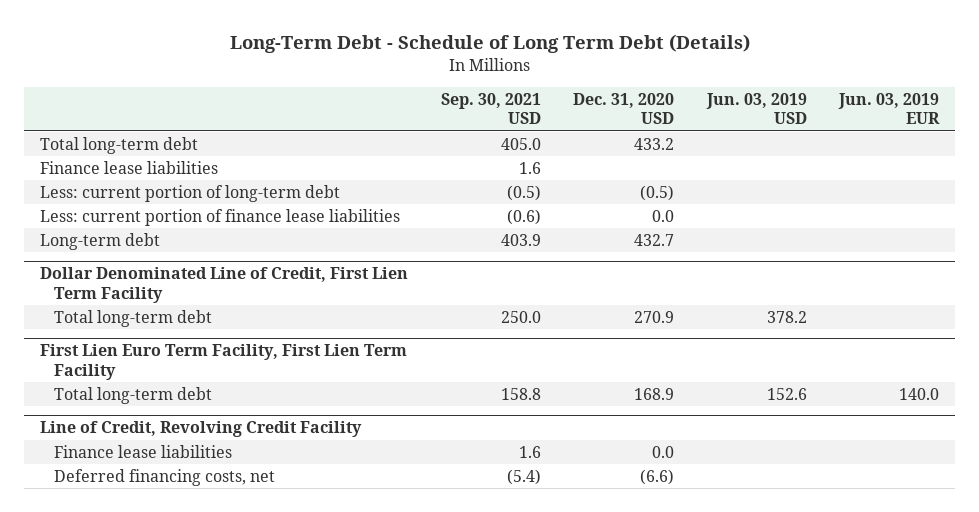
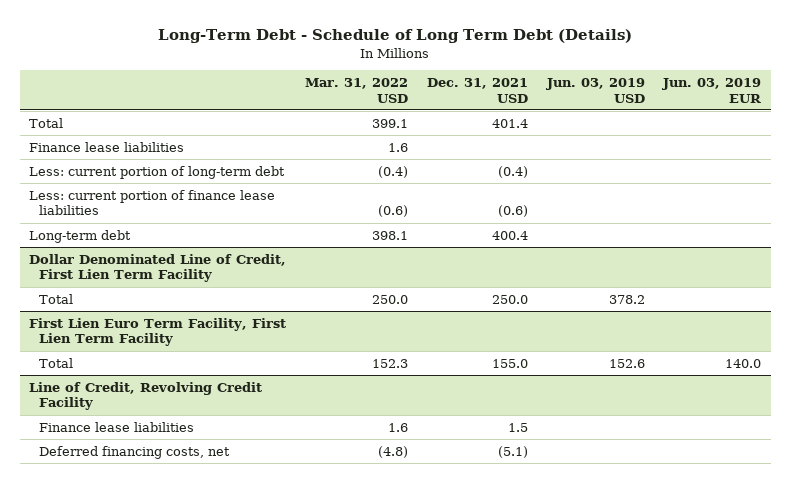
- | Sep. 30, 2021 USD | Dec. 31, 2020 USD | Jun. 03, 2019 USD | Jun. 03, 2019 EUR
+ | Mar. 31, 2022 USD | Dec. 31, 2021 USD | Jun. 03, 2019 USD | Jun. 03, 2019 EUR
- Total long-term debt | 405.0 | 433.2 | |
+ Total | 399.1 | 401.4 | |
@ Dollar Denominated Line of Credit, First Lien Term Facility
- Total long-term debt | 250.0 | 270.9 | 378.2 |
+ Total | 250.0 | 250.0 | 378.2 |
@ First Lien Euro Term Facility, First Lien Term Facility
- Total long-term debt | 158.8 | 168.9 | 152.6 | 140.0
+ Total | 152.3 | 155.0 | 152.6 | 140.0

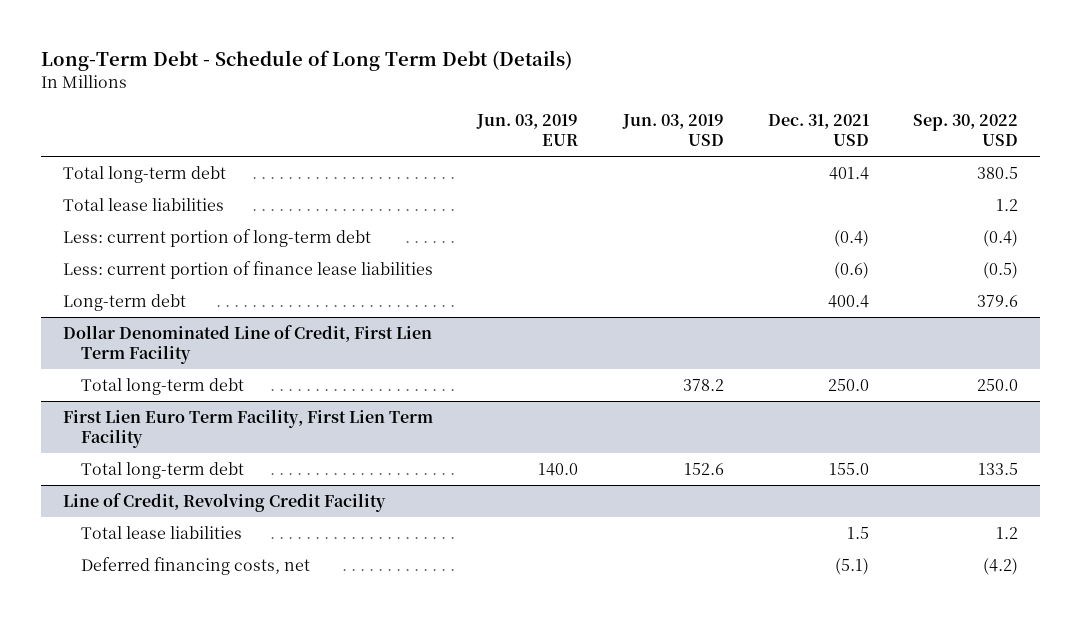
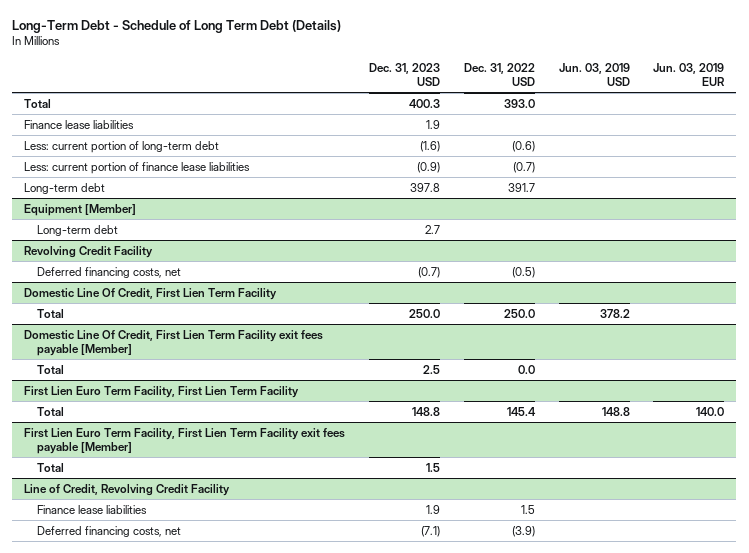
- | Jun. 03, 2019 EUR | Jun. 03, 2019 USD | Dec. 31, 2021 USD | Sep. 30, 2022 USD
+ | Dec. 31, 2023 USD | Dec. 31, 2022 USD | Jun. 03, 2019 USD | Jun. 03, 2019 EUR
- Total long-term debt | | | 401.4 | 380.5
- Total lease liabilities | | | | 1.2
+ Total | 400.3 | 393.0 | |
+ Finance lease liabilities | 1.9 | | |
- Dollar Denominated Line of Credit, First Lien Term Facility
- Total long-term debt | | 378.2 | 250.0 | 250.0
+ Equipment [Member]
+ Long-term debt | 2.7 | | |
+ Revolving Credit Facility
+ Deferred financing costs, net | (0.7) | (0.5) | |
+ Domestic Line Of Credit, First Lien Term Facility
+ Total | 250.0 | 250.0 | 378.2 |
+ Domestic Line Of Credit, First Lien Term Facility exit fees payable [Member]
+ Total | 2.5 | 0.0 | |
@ First Lien Euro Term Facility, First Lien Term Facility
- Total long-term debt | 140.0 | 152.6 | 155.0 | 133.5
+ Total | 148.8 | 145.4 | 148.8 | 140.0
+ First Lien Euro Term Facility, First Lien Term Facility exit fees payable [Member]
+ Total | 1.5 | | |
@ Line of Credit, Revolving Credit Facility
- Total lease liabilities | | | 1.5 | 1.2
+ Finance lease liabilities | 1.9 | 1.5 | |

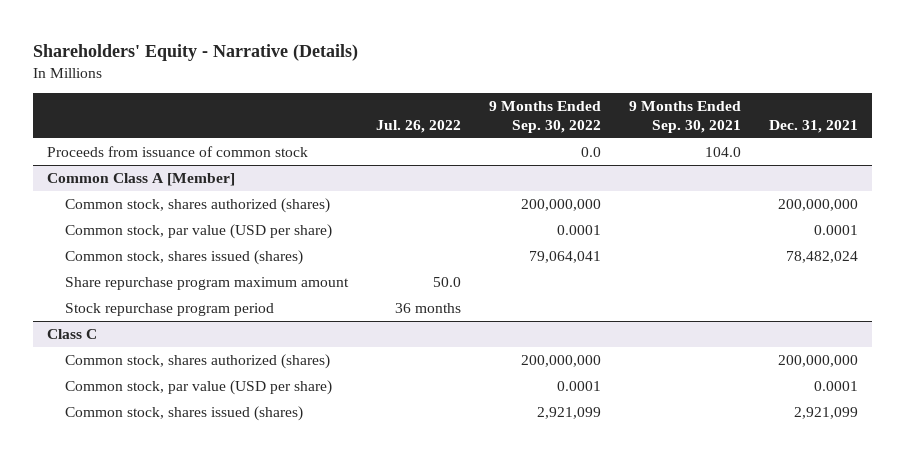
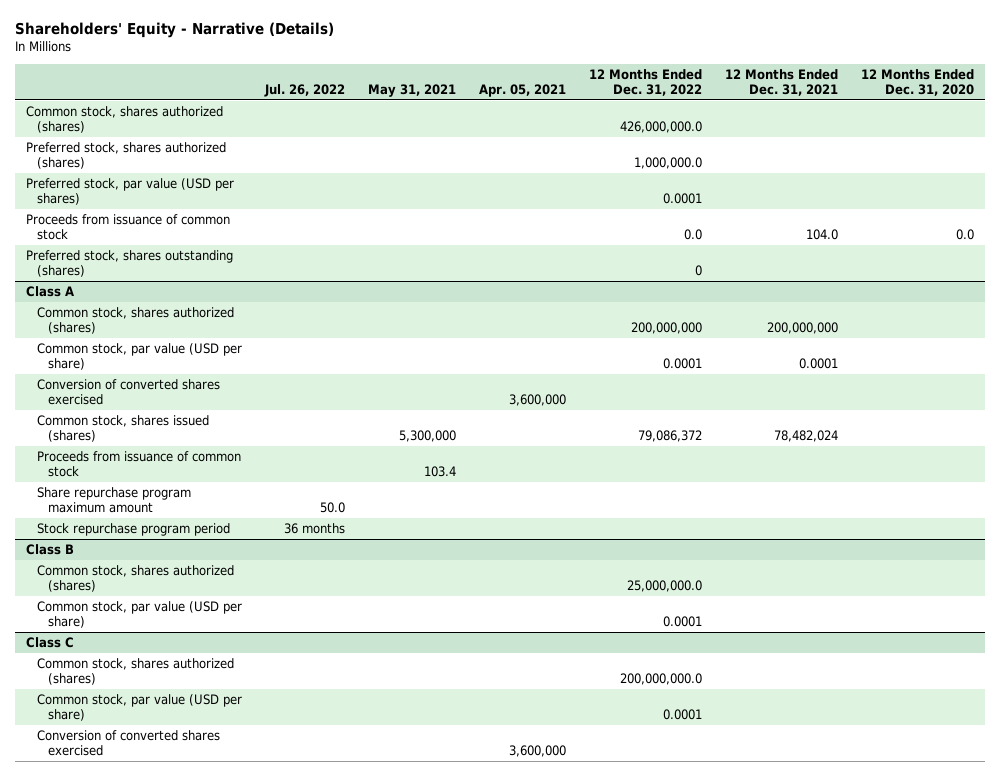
- | Jul. 26, 2022 | 9 Months Ended Sep. 30, 2022 | 9 Months Ended Sep. 30, 2021 | Dec. 31, 2021
+ | Jul. 26, 2022 | May 31, 2021 | Apr. 05, 2021 | 12 Months Ended Dec. 31, 2022 | 12 Months Ended Dec. 31, 2021 | 12 Months Ended Dec. 31, 2020
+ Common stock, shares authorized (shares) | | | | 426,000,000.0 | |
+ Preferred stock, shares authorized (shares) | | | | 1,000,000.0 | |
+ Preferred stock, par value (USD per shares) | | | | 0.0001 | |
- Common Class A [Member]
+ Preferred stock, shares outstanding (shares) | | | | 0 | |
+ Class A
+ Conversion of converted shares exercised | | | 3,600,000 | | |
+ Proceeds from issuance of common stock | | 103.4 | | | |
+ Class B
+ Common stock, shares authorized (shares) | | | | 25,000,000.0 | |
+ Common stock, par value (USD per share) | | | | 0.0001 | |
@ Class C
- Common stock, shares issued (shares) | | 2,921,099 | | 2,921,099
+ Conversion of converted shares exercised | | | 3,600,000 | | |

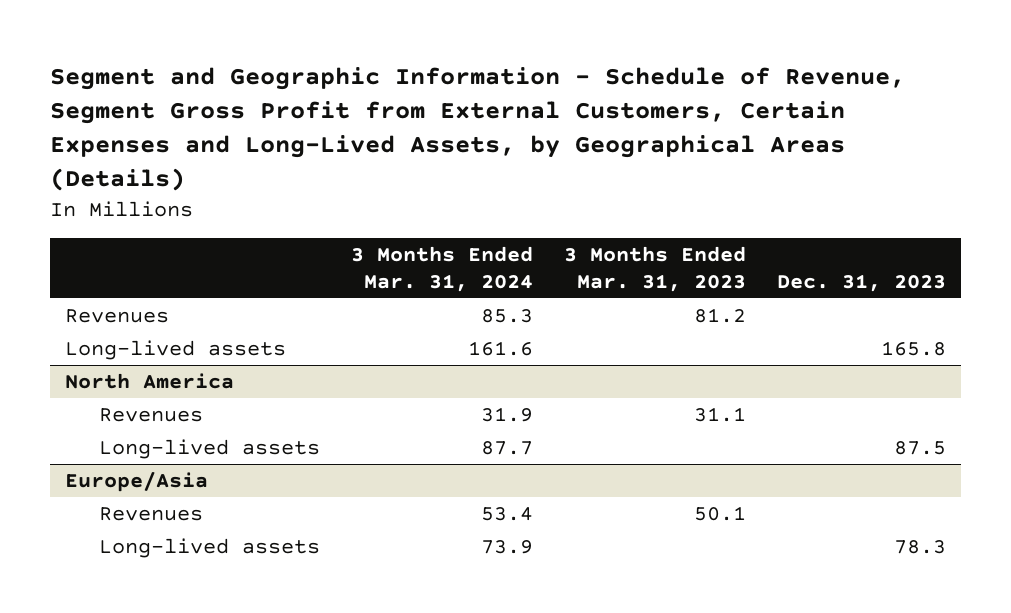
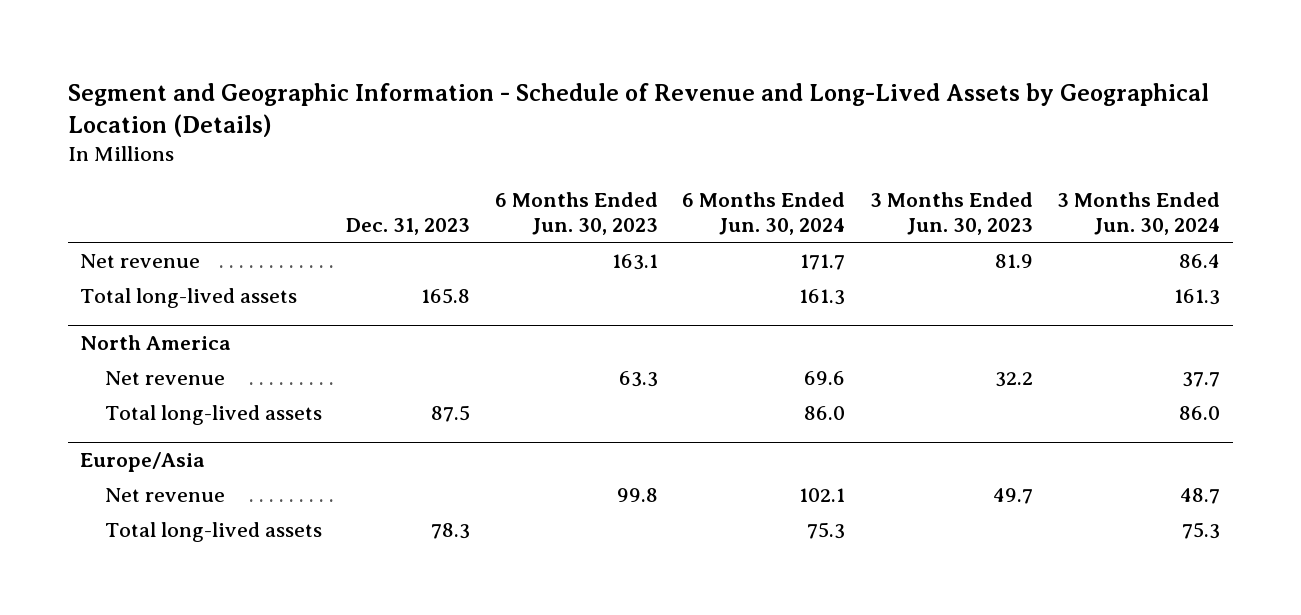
- Segment and Geographic Information - Schedule of Revenue, Segment Gross Profit from External Customers, Certain Expenses and Long-Lived Assets, by Geographical Areas (Details)
+ Segment and Geographic Information - Schedule of Revenue and Long-Lived Assets by Geographical Location (Details)
- | 3 Months Ended Mar. 31, 2024 | 3 Months Ended Mar. 31, 2023 | Dec. 31, 2023
+ | Dec. 31, 2023 | 6 Months Ended Jun. 30, 2023 | 6 Months Ended Jun. 30, 2024 | 3 Months Ended Jun. 30, 2023 | 3 Months Ended Jun. 30, 2024
- Revenues | 85.3 | 81.2 |
- Long-lived assets | 161.6 | | 165.8
+ Net revenue | | 163.1 | 171.7 | 81.9 | 86.4
+ Total long-lived assets | 165.8 | | 161.3 | | 161.3
@ North America
- Revenues | 31.9 | 31.1 |
- Long-lived assets | 87.7 | | 87.5
+ Net revenue | | 63.3 | 69.6 | 32.2 | 37.7
+ Total long-lived assets | 87.5 | | 86.0 | | 86.0
@ Europe/Asia
- Revenues | 53.4 | 50.1 |
- Long-lived assets | 73.9 | | 78.3
+ Net revenue | | 99.8 | 102.1 | 49.7 | 48.7
+ Total long-lived assets | 78.3 | | 75.3 | | 75.3

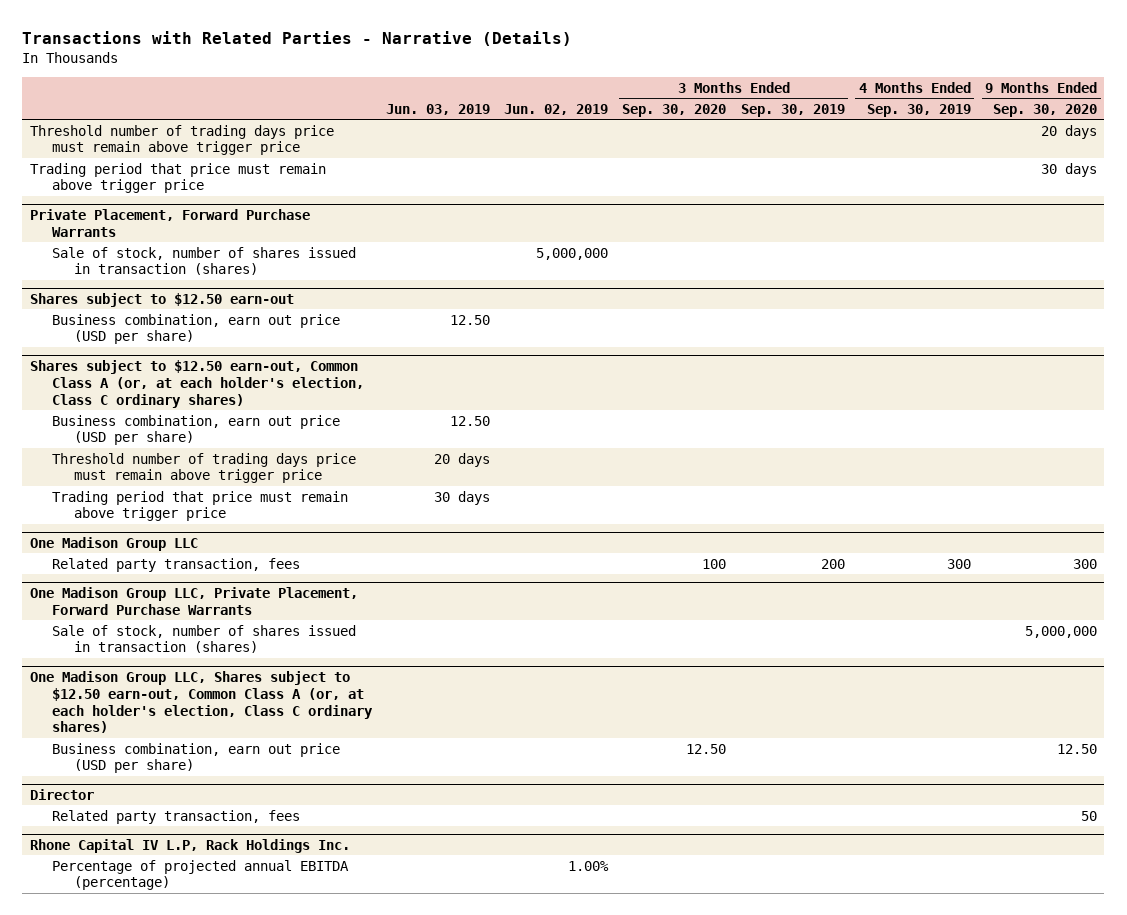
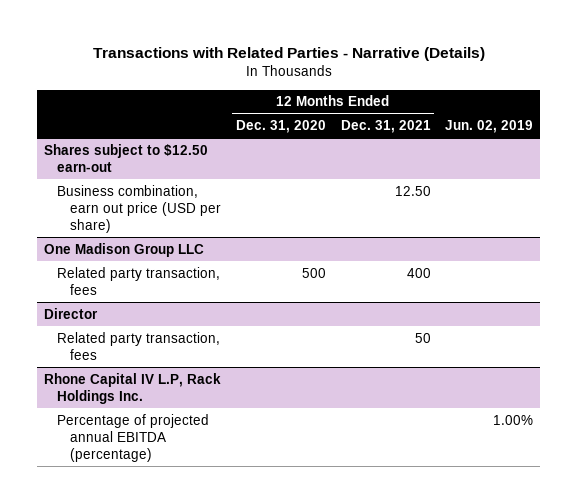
- | Jun. 03, 2019 | Jun. 02, 2019 | 3 Months Ended Sep. 30, 2020 | 3 Months Ended Sep. 30, 2019 | 4 Months Ended Sep. 30, 2019 | 9 Months Ended Sep. 30, 2020
+ | 12 Months Ended Dec. 31, 2020 | 12 Months Ended Dec. 31, 2021 | Jun. 02, 2019
- Threshold number of trading days price must remain above trigger price | | | | | | 20 days
- Trading period that price must remain above trigger price | | | | | | 30 days
- Private Placement, Forward Purchase Warrants
- Sale of stock, number of shares issued in transaction (shares) | | 5,000,000 | | | |
- Shares subject to $12.50 earn-out, Common Class A (or, at each holder's election, Class C ordinary shares)
- Business combination, earn out price (USD per share) | 12.50 | | | | |
- Threshold number of trading days price must remain above trigger price | 20 days | | | | |
- Trading period that price must remain above trigger price | 30 days | | | | |
- One Madison Group LLC, Private Placement, Forward Purchase Warrants
- Sale of stock, number of shares issued in transaction (shares) | | | | | | 5,000,000
- One Madison Group LLC, Shares subject to $12.50 earn-out, Common Class A (or, at each holder's election, Class C ordinary shares)
- Business combination, earn out price (USD per share) | | | 12.50 | | | 12.50

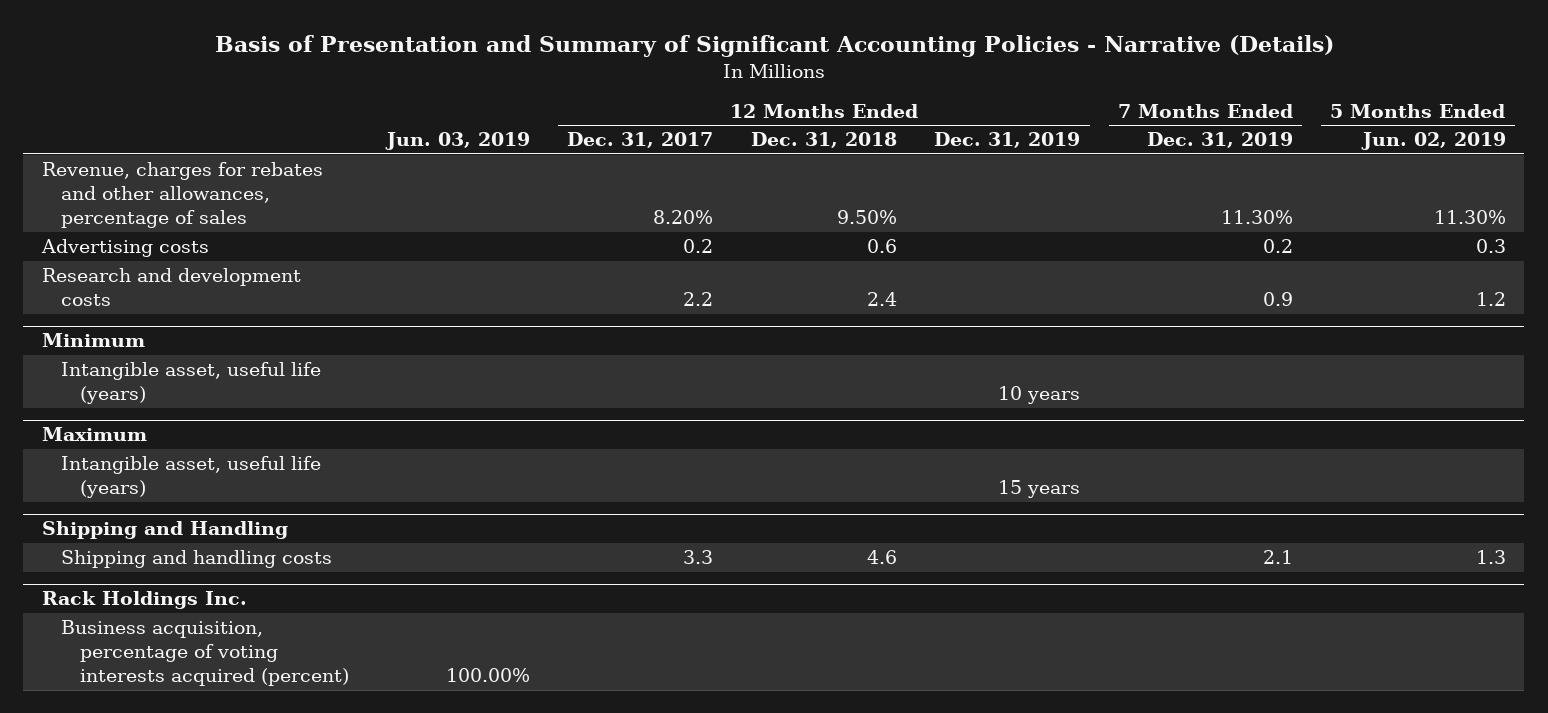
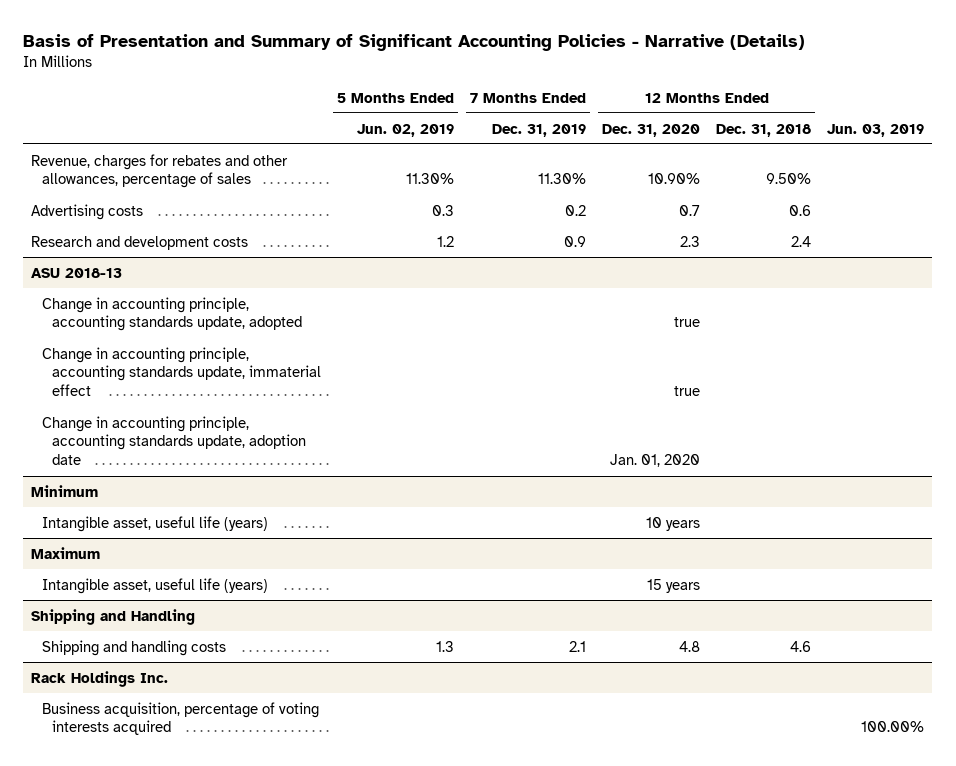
- | Jun. 03, 2019 | 12 Months Ended Dec. 31, 2017 | 12 Months Ended Dec. 31, 2018 | 12 Months Ended Dec. 31, 2019 | 7 Months Ended Dec. 31, 2019 | 5 Months Ended Jun. 02, 2019
+ | 5 Months Ended Jun. 02, 2019 | 7 Months Ended Dec. 31, 2019 | 12 Months Ended Dec. 31, 2020 | 12 Months Ended Dec. 31, 2018 | Jun. 03, 2019
+ ASU 2018-13
+ Change in accounting principle, accounting standards update, adopted | | | true | |
+ Change in accounting principle, accounting standards update, immaterial effect | | | true | |
+ Change in accounting principle, accounting standards update, adoption date | | | Jan. 01, 2020 | |
@ Rack Holdings Inc.
- Business acquisition, percentage of voting interests acquired (percent) | 100.00% | | | | |
+ Business acquisition, percentage of voting interests acquired | | | | | 100.00%

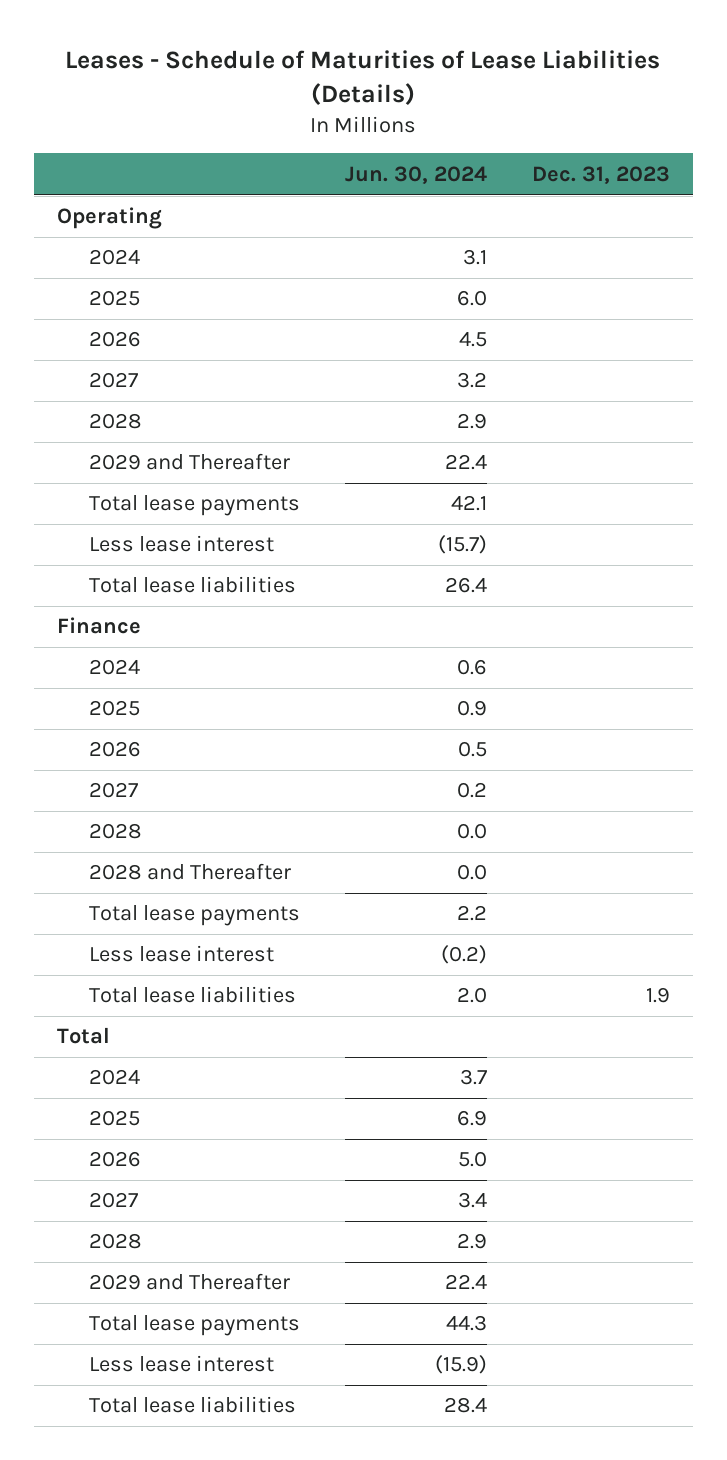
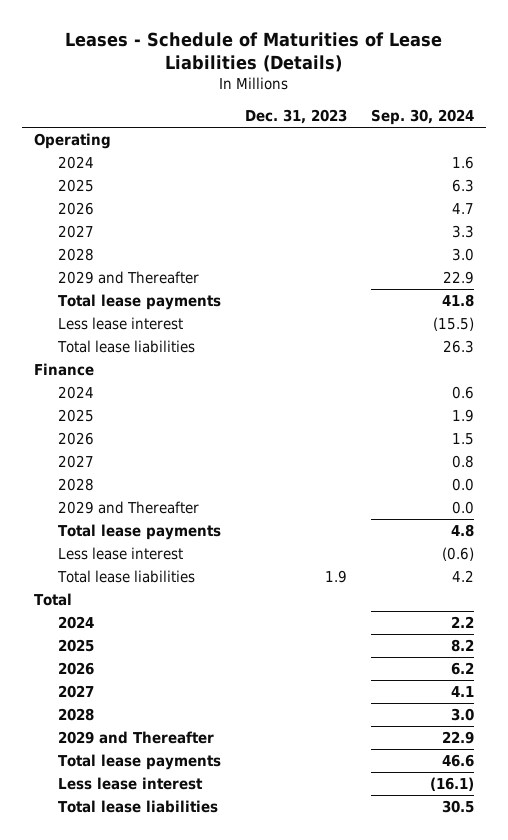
- | Jun. 30, 2024 | Dec. 31, 2023
+ | Dec. 31, 2023 | Sep. 30, 2024
- 2028 and Thereafter | 0.0 |
+ 2029 and Thereafter | | 0.0

